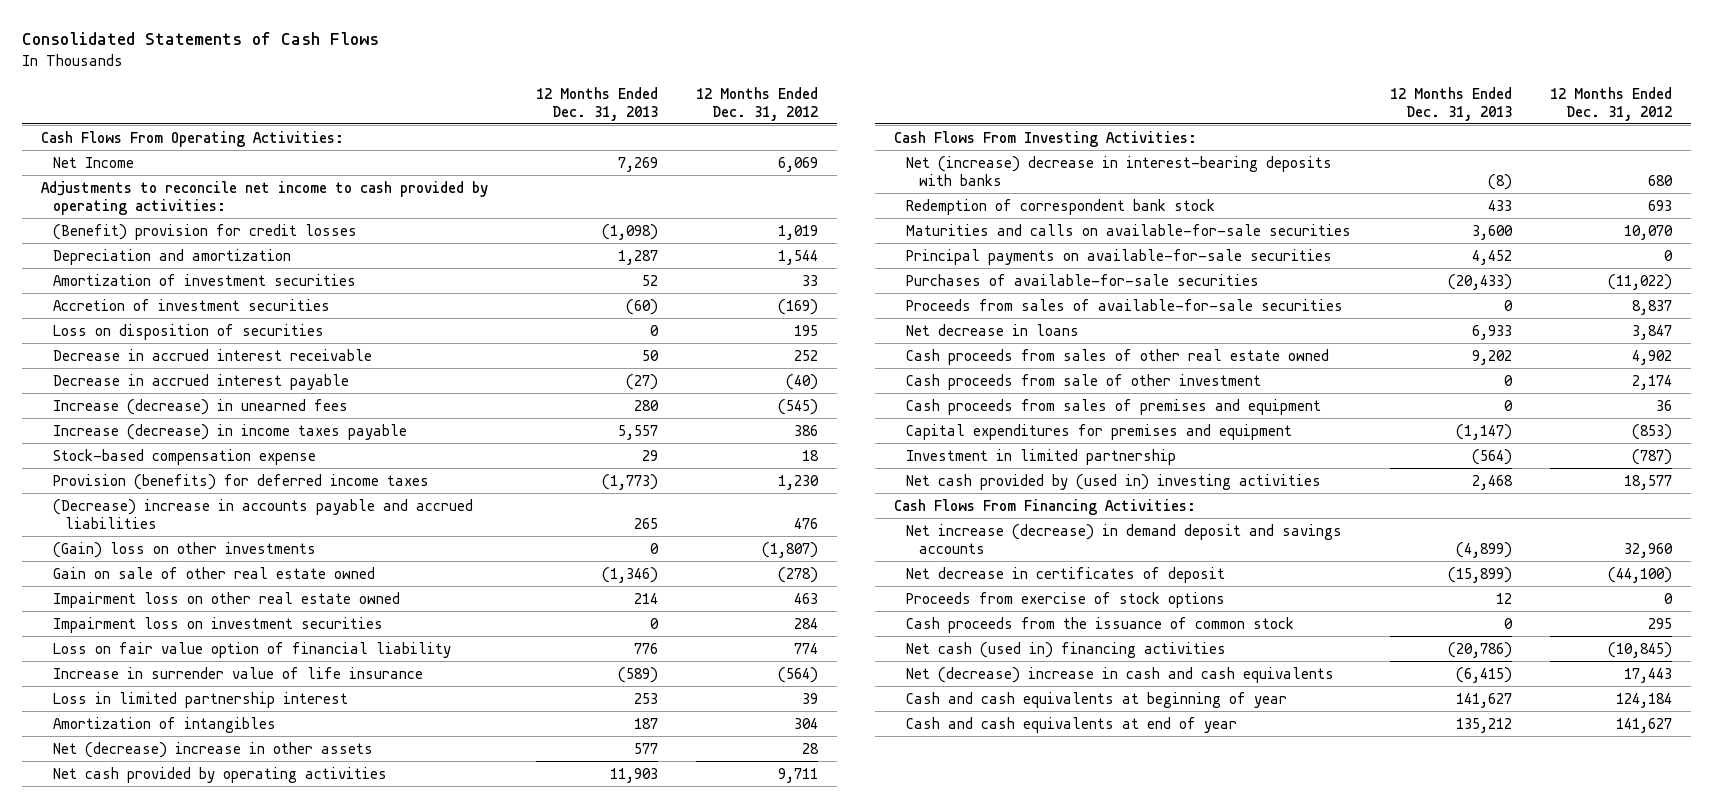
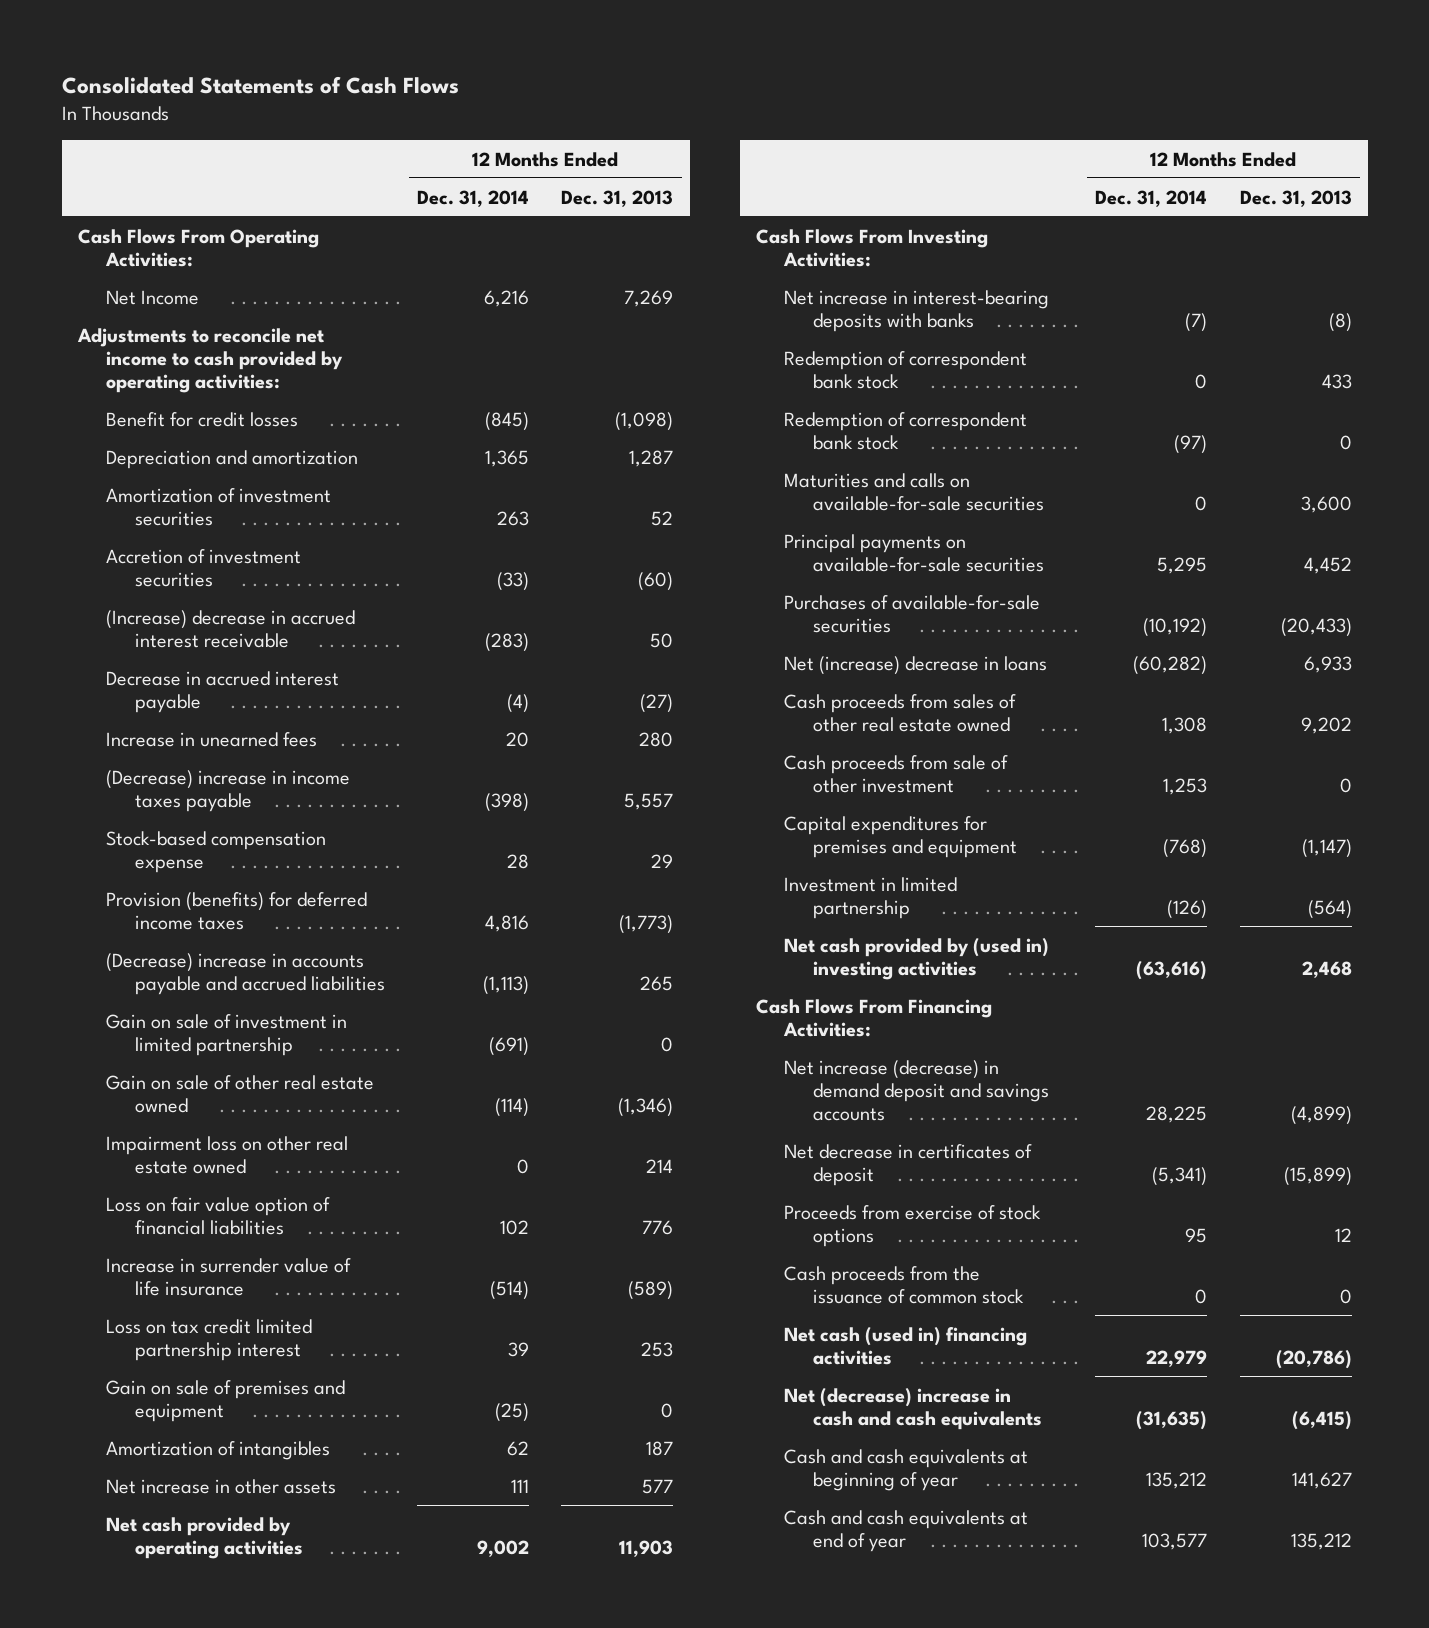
- | 12 Months Ended Dec. 31, 2013 | 12 Months Ended Dec. 31, 2012
+ | 12 Months Ended Dec. 31, 2014 | 12 Months Ended Dec. 31, 2013
- (Benefit) provision for credit losses | (1,098) | 1,019
+ Benefit for credit losses | (845) | (1,098)
- Loss on disposition of securities | 0 | 195
- Decrease in accrued interest receivable | 50 | 252
+ (Increase) decrease in accrued interest receivable | (283) | 50
- Increase (decrease) in unearned fees | 280 | (545)
- Increase (decrease) in income taxes payable | 5,557 | 386
+ Increase in unearned fees | 20 | 280
+ (Decrease) increase in income taxes payable | (398) | 5,557
- (Gain) loss on other investments | 0 | (1,807)
+ Gain on sale of investment in limited partnership | (691) | 0
- Impairment loss on investment securities | 0 | 284
- Loss on fair value option of financial liability | 776 | 774
+ Loss on fair value option of financial liabilities | 102 | 776
- Loss in limited partnership interest | 253 | 39
+ Loss on tax credit limited partnership interest | 39 | 253
+ Gain on sale of premises and equipment | (25) | 0
- Net (decrease) increase in other assets | 577 | 28
+ Net increase in other assets | 111 | 577
- Net (increase) decrease in interest-bearing deposits with banks | (8) | 680
+ Net increase in interest-bearing deposits with banks | (7) | (8)
+ Redemption of correspondent bank stock | (97) | 0
- Proceeds from sales of available-for-sale securities | 0 | 8,837
- Net decrease in loans | 6,933 | 3,847
+ Net (increase) decrease in loans | (60,282) | 6,933
- Cash proceeds from sales of premises and equipment | 0 | 36

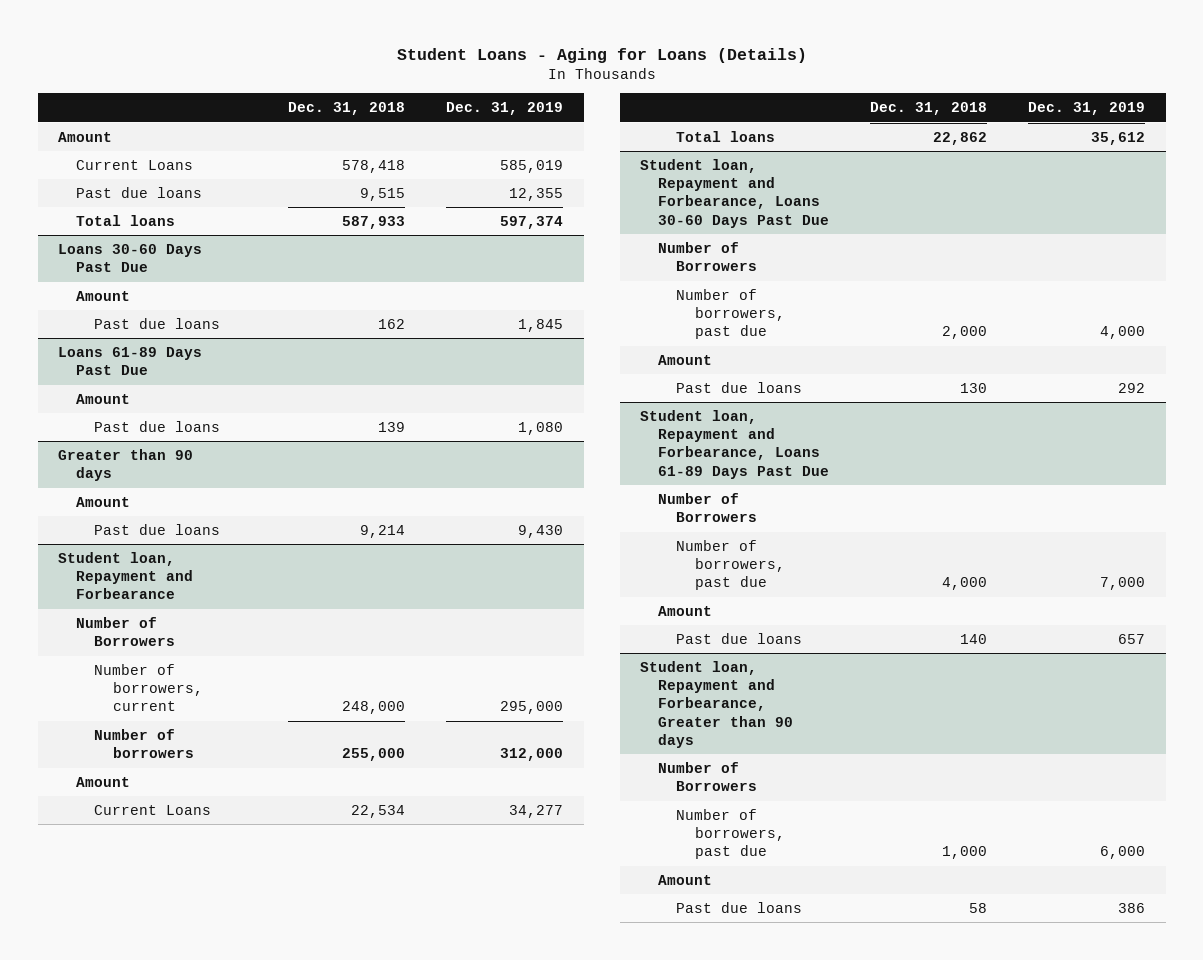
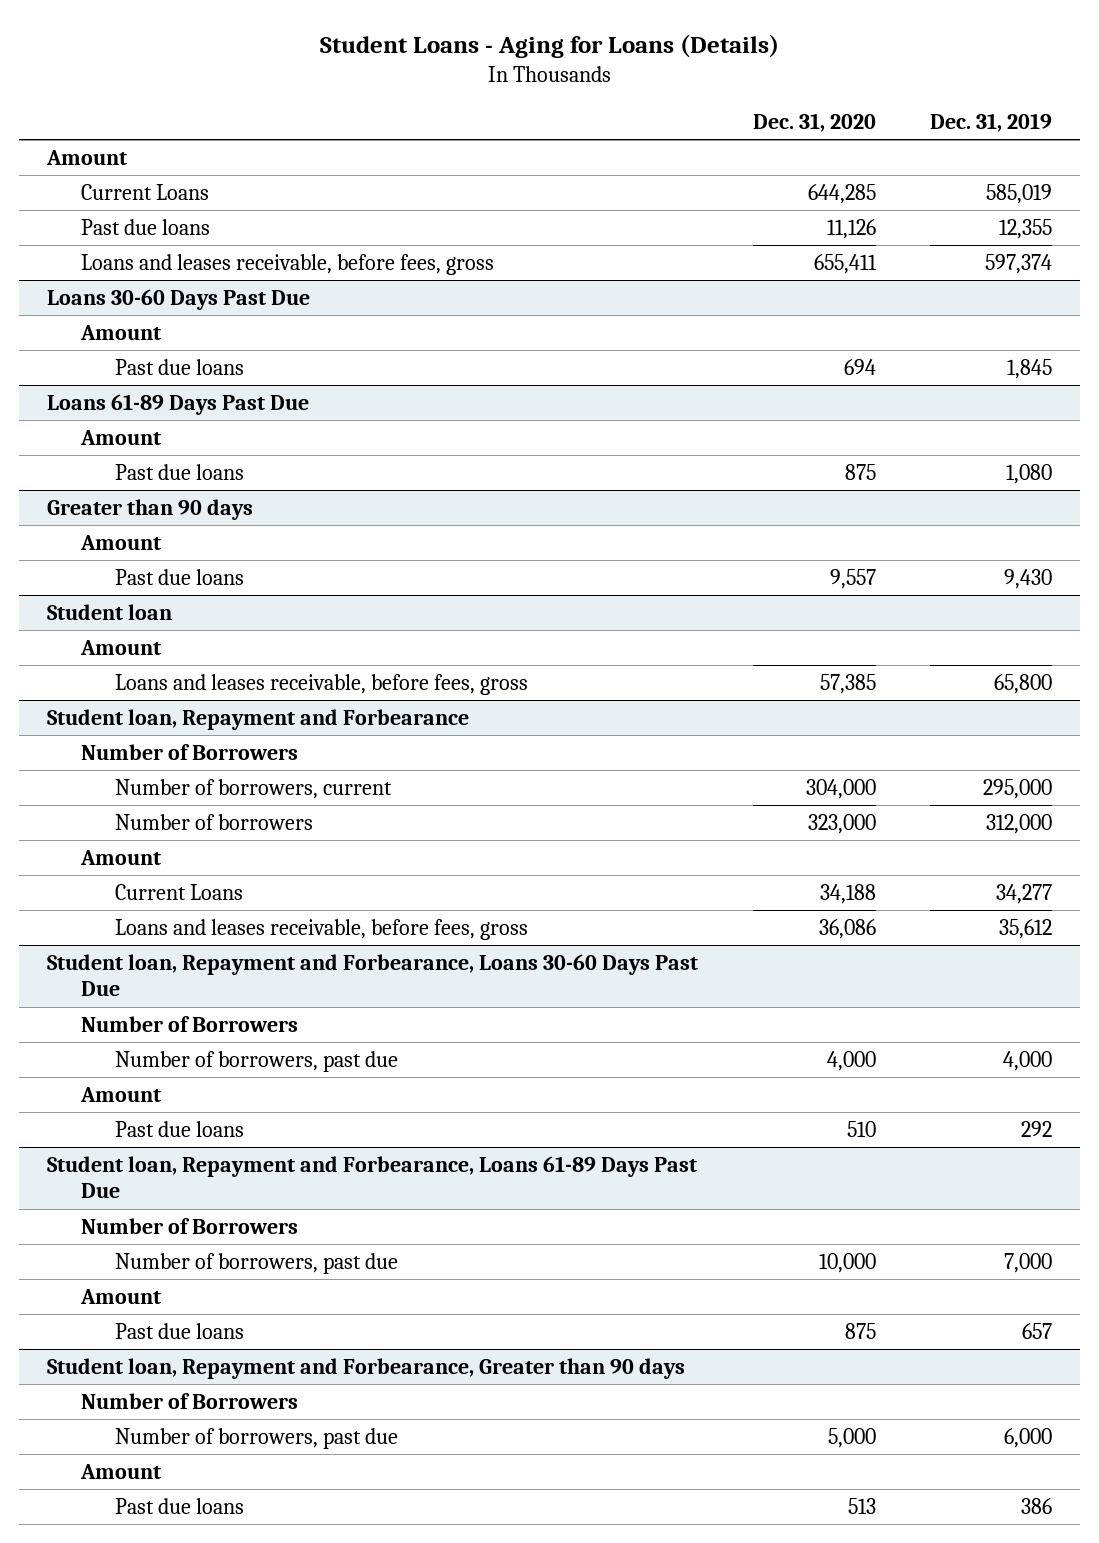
- | Dec. 31, 2018 | Dec. 31, 2019
+ | Dec. 31, 2020 | Dec. 31, 2019
- Total loans | 587,933 | 597,374
+ Loans and leases receivable, before fees, gross | 655,411 | 597,374
+ Student loan
+ Amount
+ Loans and leases receivable, before fees, gross | 57,385 | 65,800
@ Student loan, Repayment and Forbearance
- Total loans | 22,862 | 35,612
+ Loans and leases receivable, before fees, gross | 36,086 | 35,612

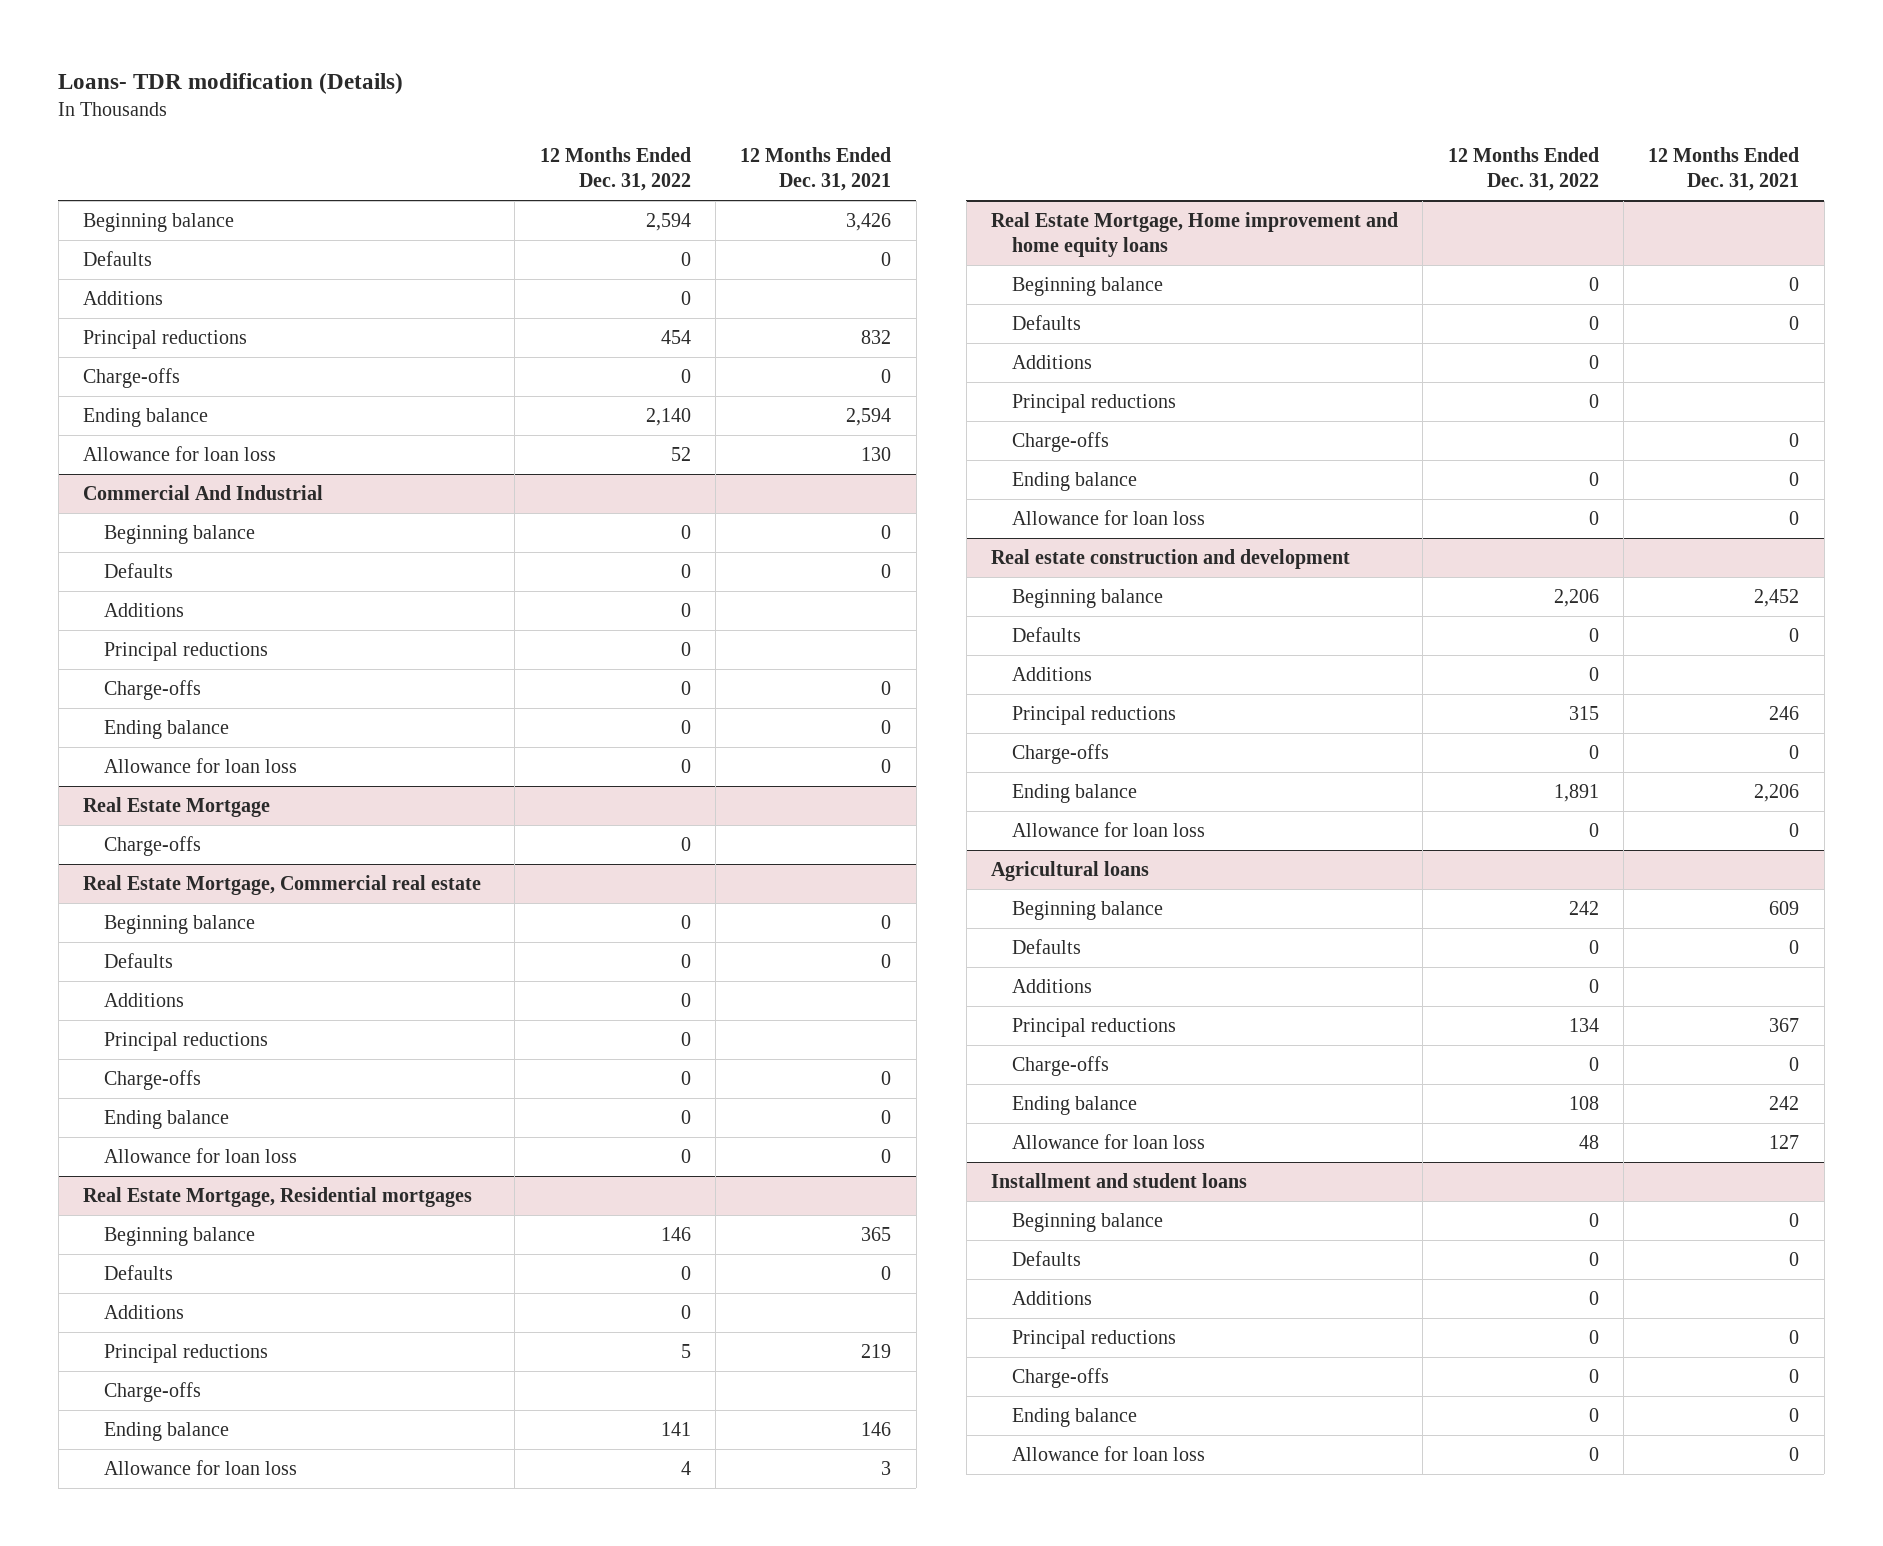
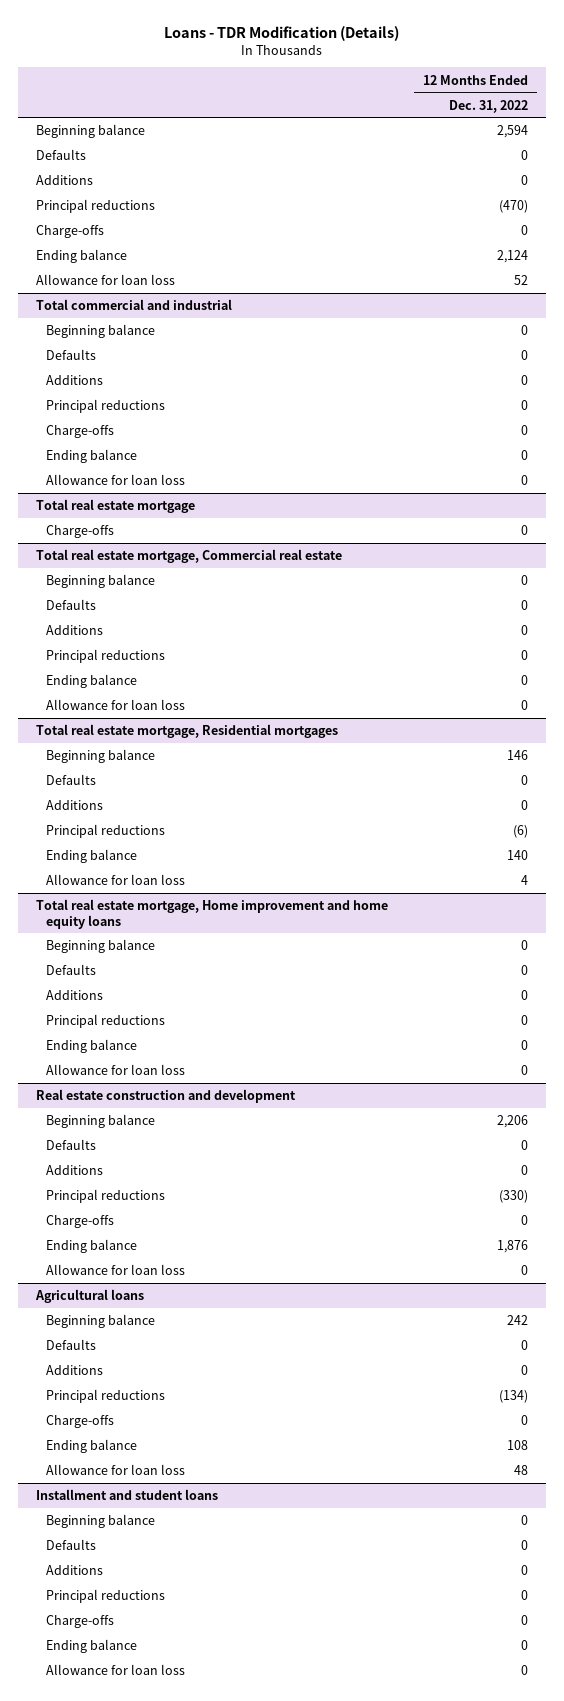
- Loans- TDR modification (Details)
+ Loans - TDR Modification (Details)
- | 12 Months Ended Dec. 31, 2022 | 12 Months Ended Dec. 31, 2021
+ | 12 Months Ended Dec. 31, 2022
- Principal reductions | 454 | 832
+ Principal reductions | (470)
- Ending balance | 2,140 | 2,594
+ Ending balance | 2,124
- Commercial And Industrial
+ Total commercial and industrial
- Real Estate Mortgage
+ Total real estate mortgage
- Real Estate Mortgage, Commercial real estate
+ Total real estate mortgage, Commercial real estate
- Charge-offs | 0 | 0
- Real Estate Mortgage, Residential mortgages
+ Total real estate mortgage, Residential mortgages
- Principal reductions | 5 | 219
- Charge-offs
- Ending balance | 141 | 146
+ Principal reductions | (6)
+ Ending balance | 140
- Real Estate Mortgage, Home improvement and home equity loans
+ Total real estate mortgage, Home improvement and home equity loans
- Charge-offs | | 0
@ Real estate construction and development
- Principal reductions | 315 | 246
+ Principal reductions | (330)
- Ending balance | 1,891 | 2,206
+ Ending balance | 1,876
@ Agricultural loans
- Principal reductions | 134 | 367
+ Principal reductions | (134)

